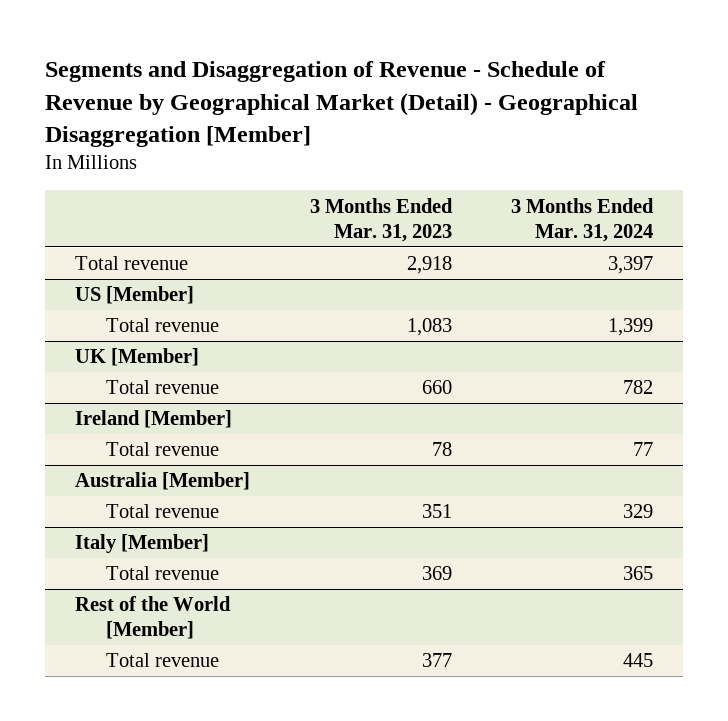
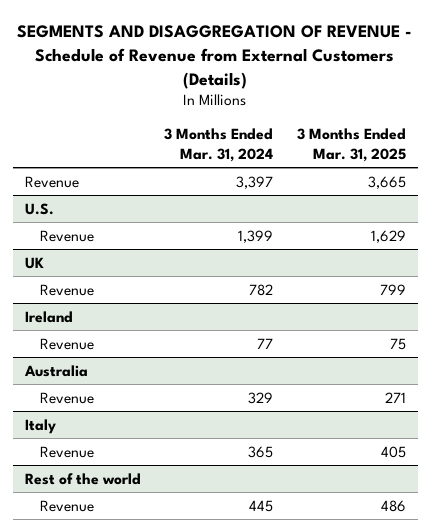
- Segments and Disaggregation of Revenue - Schedule of Revenue by Geographical Market (Detail) - Geographical Disaggregation [Member]
+ SEGMENTS AND DISAGGREGATION OF REVENUE - Schedule of Revenue from External Customers (Details)
- | 3 Months Ended Mar. 31, 2023 | 3 Months Ended Mar. 31, 2024
+ | 3 Months Ended Mar. 31, 2024 | 3 Months Ended Mar. 31, 2025
- Total revenue | 2,918 | 3,397
- US [Member]
- Total revenue | 1,083 | 1,399
- UK [Member]
- Total revenue | 660 | 782
- Ireland [Member]
- Total revenue | 78 | 77
- Australia [Member]
- Total revenue | 351 | 329
- Italy [Member]
- Total revenue | 369 | 365
- Rest of the World [Member]
- Total revenue | 377 | 445
+ Revenue | 3,397 | 3,665
+ U.S.
+ Revenue | 1,399 | 1,629
+ UK
+ Revenue | 782 | 799
+ Ireland
+ Revenue | 77 | 75
+ Australia
+ Revenue | 329 | 271
+ Italy
+ Revenue | 365 | 405
+ Rest of the world
+ Revenue | 445 | 486

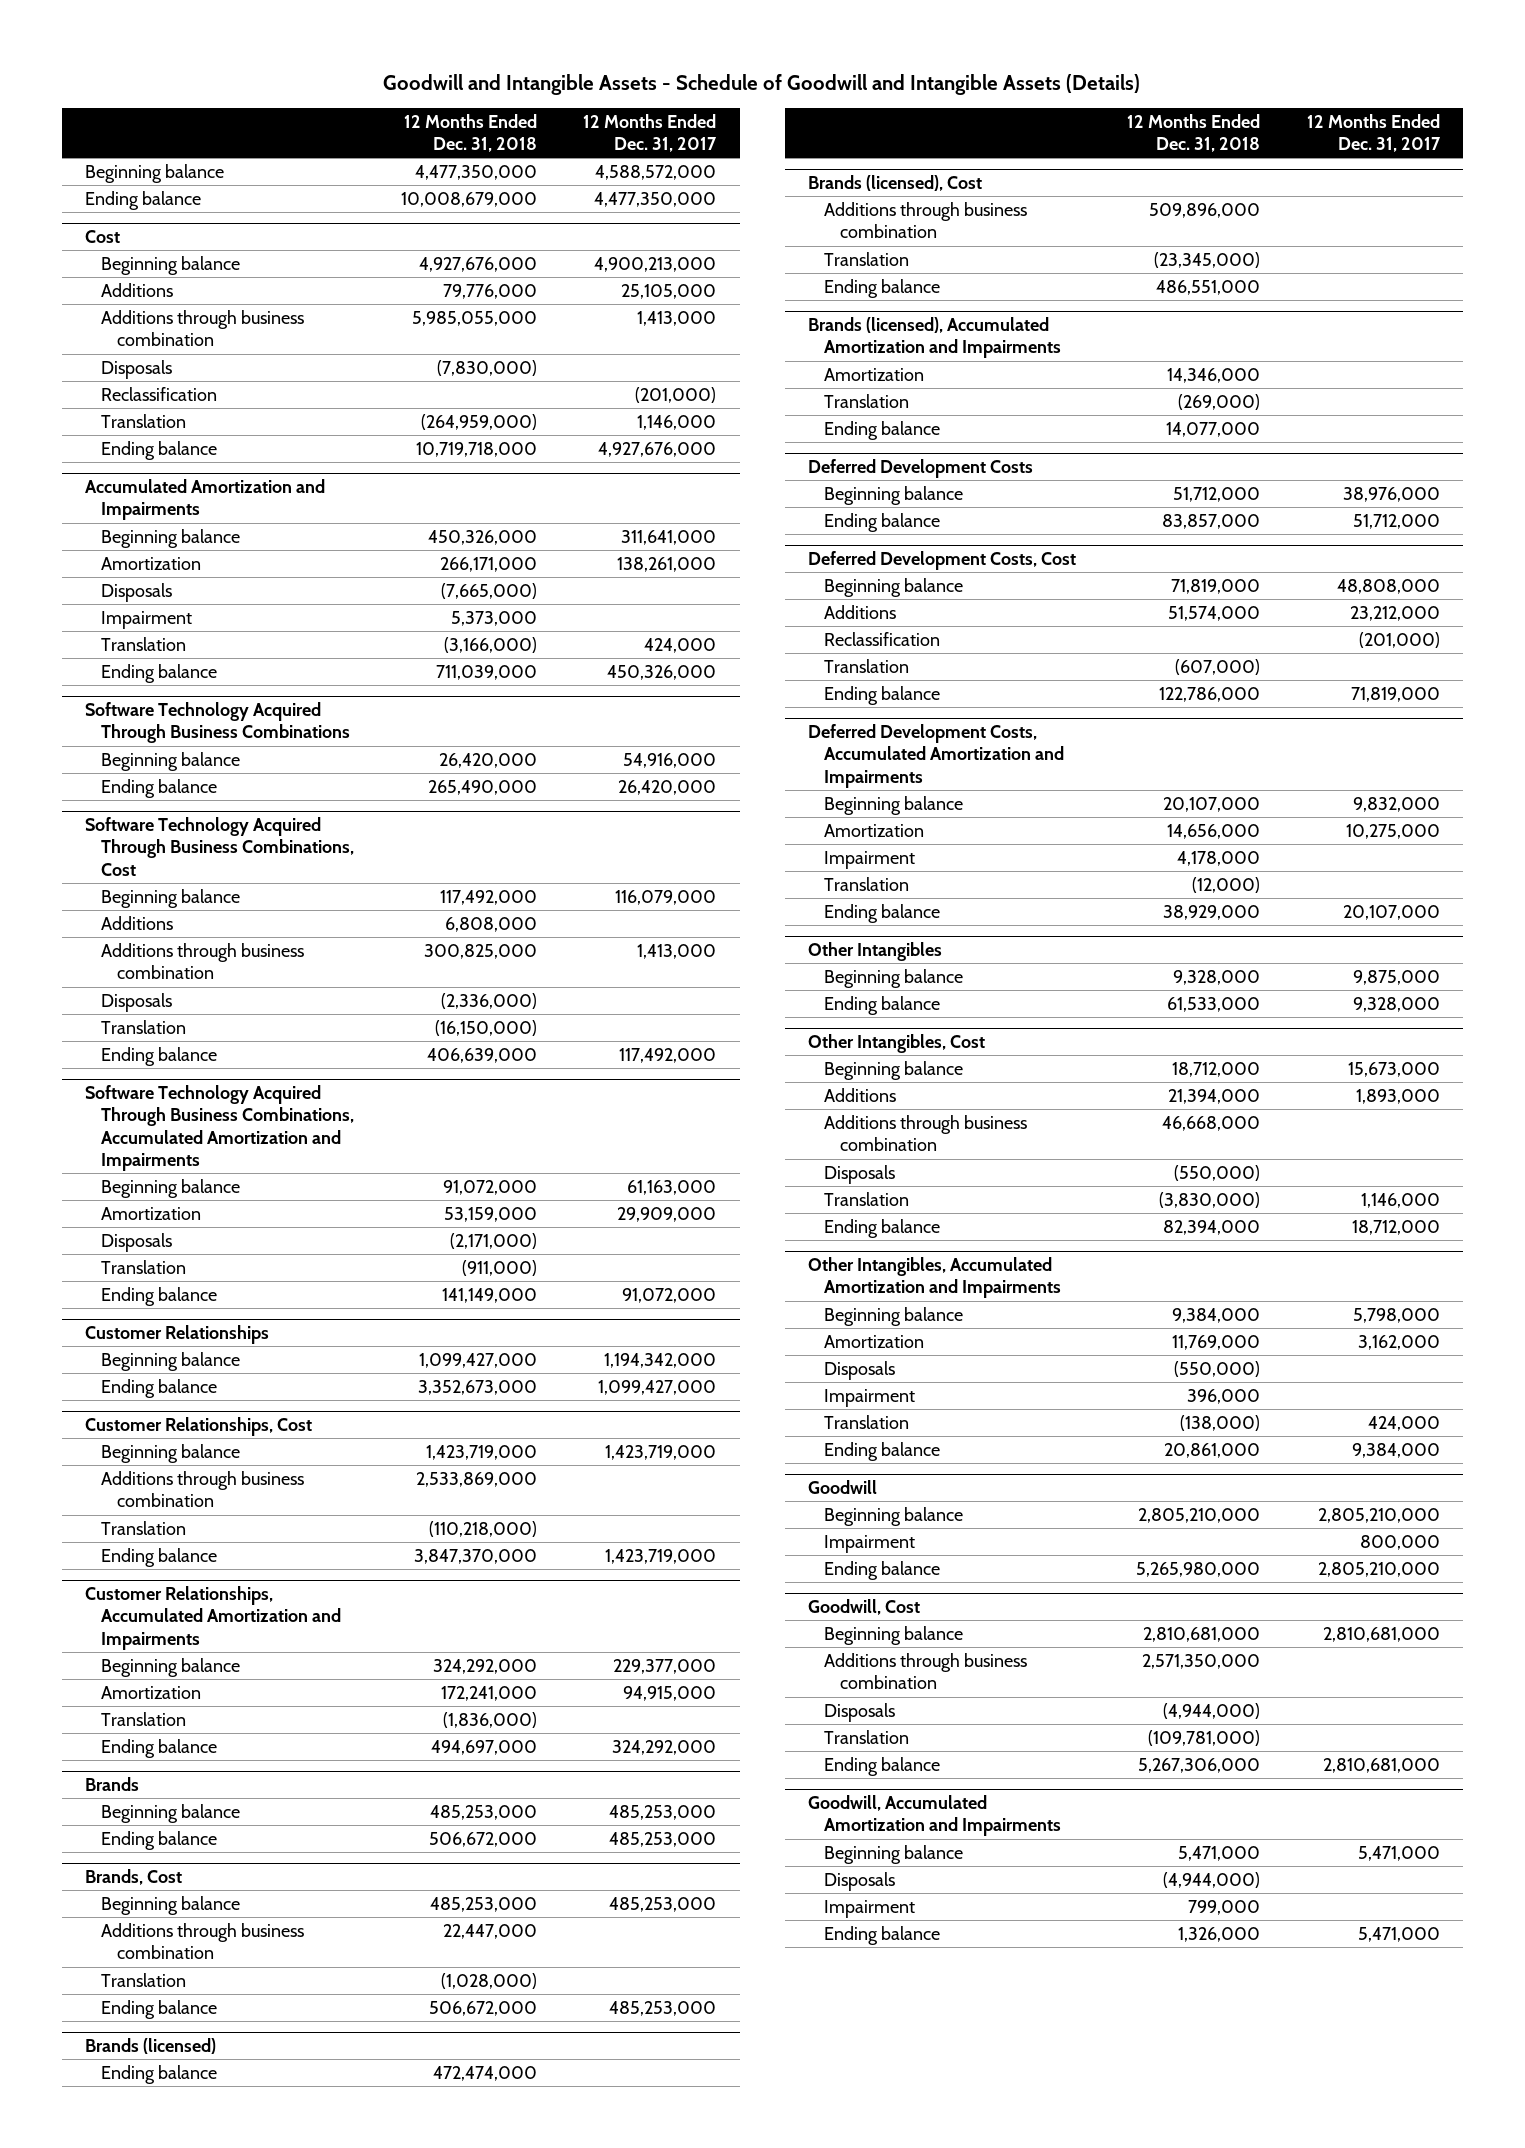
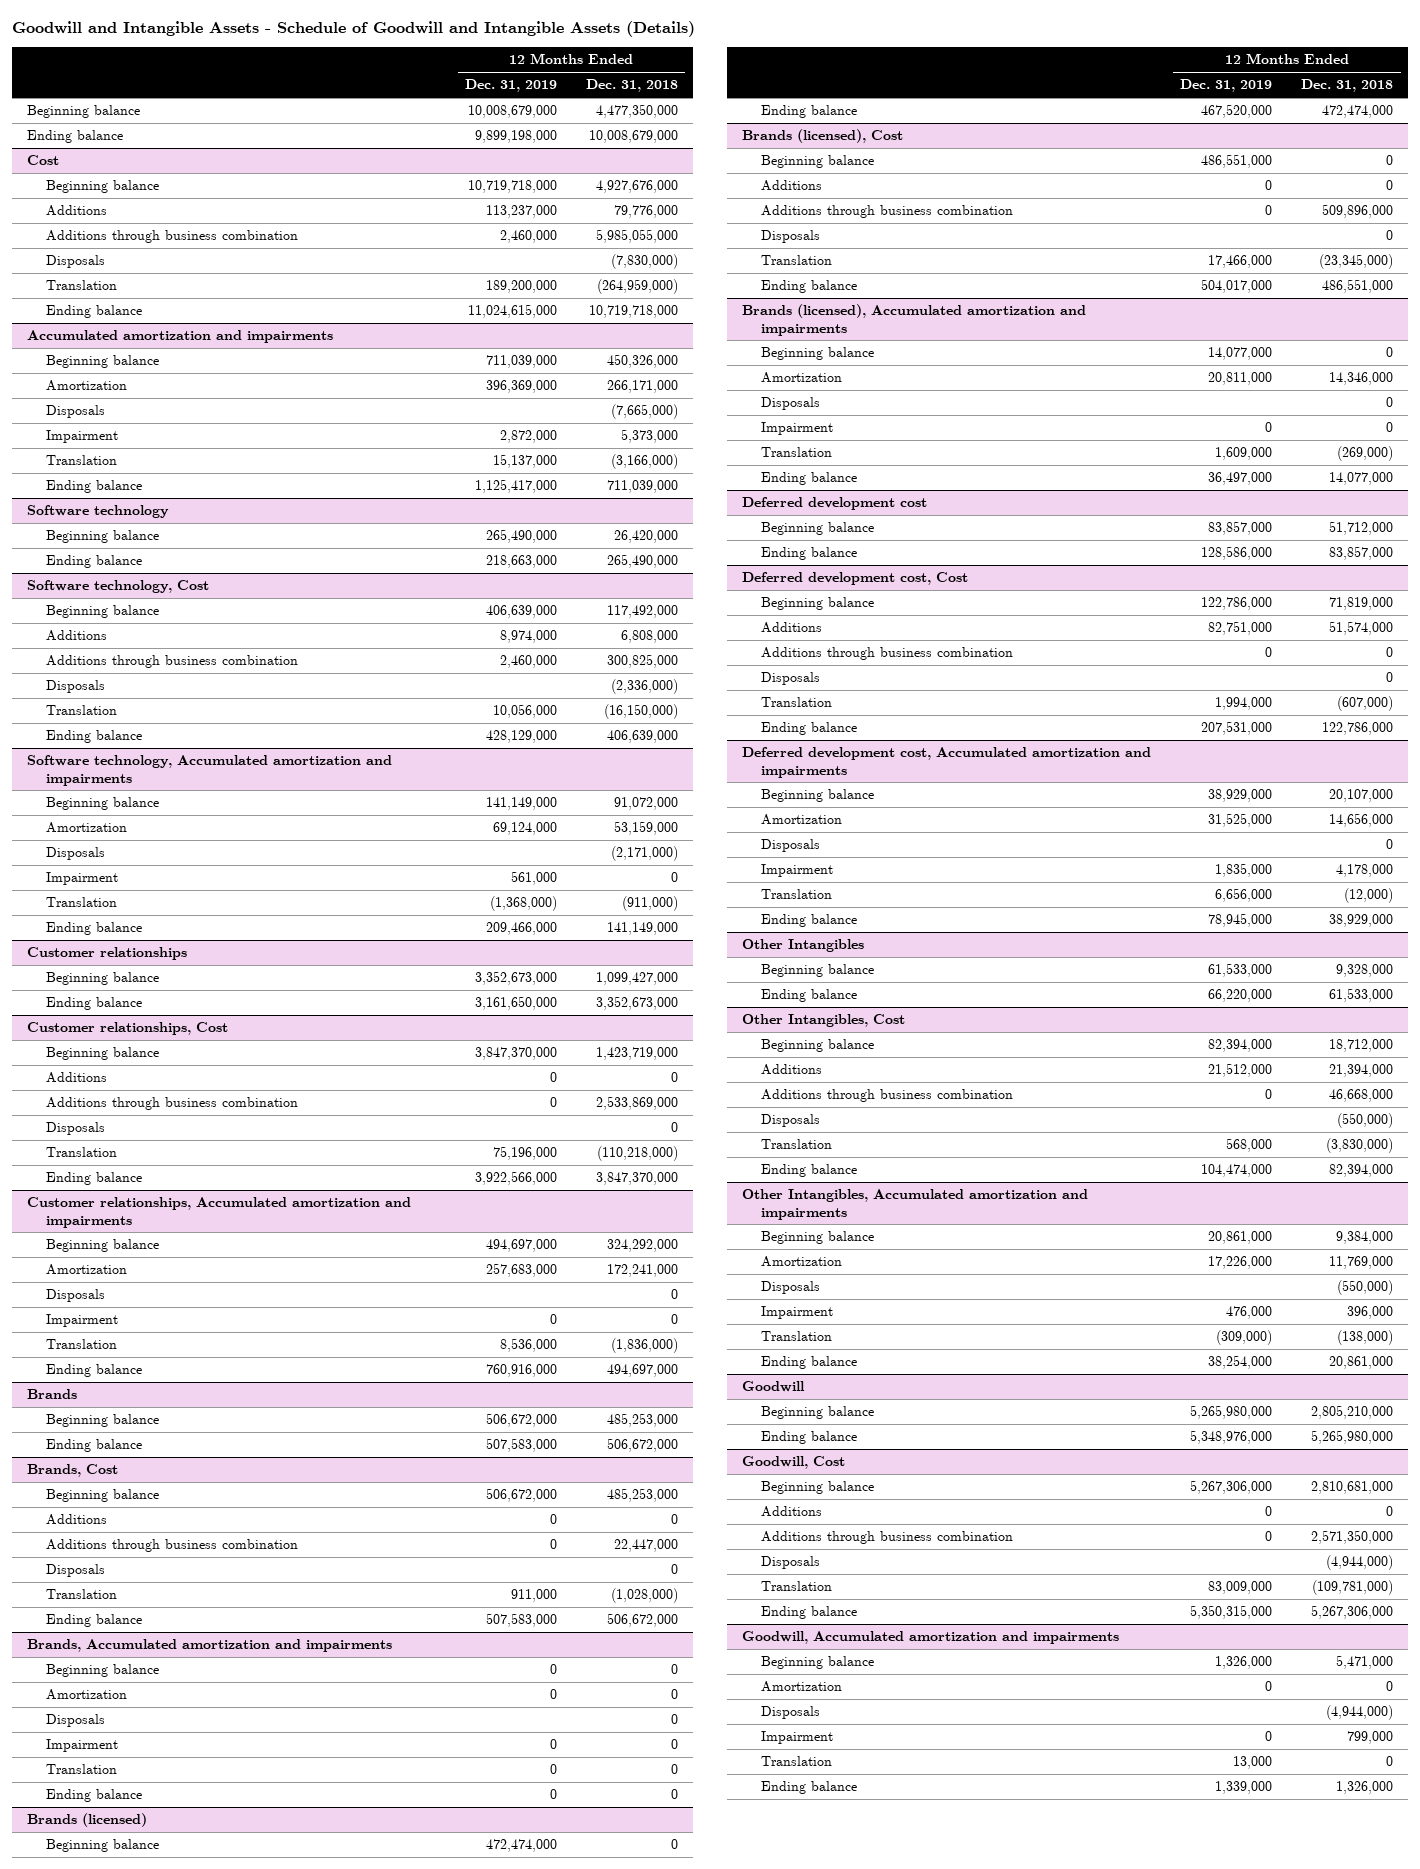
- | 12 Months Ended Dec. 31, 2018 | 12 Months Ended Dec. 31, 2017
+ | 12 Months Ended Dec. 31, 2019 | 12 Months Ended Dec. 31, 2018
@ Cost
- Reclassification | | (201,000)
- Accumulated Amortization and Impairments
+ Accumulated amortization and impairments
- Software Technology Acquired Through Business Combinations
+ Software technology
- Software Technology Acquired Through Business Combinations, Cost
+ Software technology, Cost
- Software Technology Acquired Through Business Combinations, Accumulated Amortization and Impairments
+ Software technology, Accumulated amortization and impairments
+ Impairment | 561,000 | 0
- Customer Relationships
+ Customer relationships
- Customer Relationships, Cost
+ Customer relationships, Cost
+ Additions | 0 | 0
+ Disposals | | 0
- Customer Relationships, Accumulated Amortization and Impairments
+ Customer relationships, Accumulated amortization and impairments
+ Disposals | | 0
+ Impairment | 0 | 0
@ Brands, Cost
+ Additions | 0 | 0
+ Disposals | | 0
+ Brands, Accumulated amortization and impairments
+ Beginning balance | 0 | 0
+ Amortization | 0 | 0
+ Disposals | | 0
+ Impairment | 0 | 0
+ Translation | 0 | 0
+ Ending balance | 0 | 0
@ Brands (licensed)
+ Beginning balance | 472,474,000 | 0
@ Brands (licensed), Cost
+ Beginning balance | 486,551,000 | 0
+ Additions | 0 | 0
+ Disposals | | 0
- Brands (licensed), Accumulated Amortization and Impairments
+ Brands (licensed), Accumulated amortization and impairments
+ Beginning balance | 14,077,000 | 0
+ Disposals | | 0
+ Impairment | 0 | 0
- Deferred Development Costs
+ Deferred development cost
- Deferred Development Costs, Cost
+ Deferred development cost, Cost
- Reclassification | | (201,000)
+ Additions through business combination | 0 | 0
+ Disposals | | 0
- Deferred Development Costs, Accumulated Amortization and Impairments
+ Deferred development cost, Accumulated amortization and impairments
+ Disposals | | 0
- Other Intangibles, Accumulated Amortization and Impairments
+ Other Intangibles, Accumulated amortization and impairments
@ Goodwill
- Impairment | | 800,000
@ Goodwill, Cost
+ Additions | 0 | 0
- Goodwill, Accumulated Amortization and Impairments
+ Goodwill, Accumulated amortization and impairments
+ Amortization | 0 | 0
+ Translation | 13,000 | 0

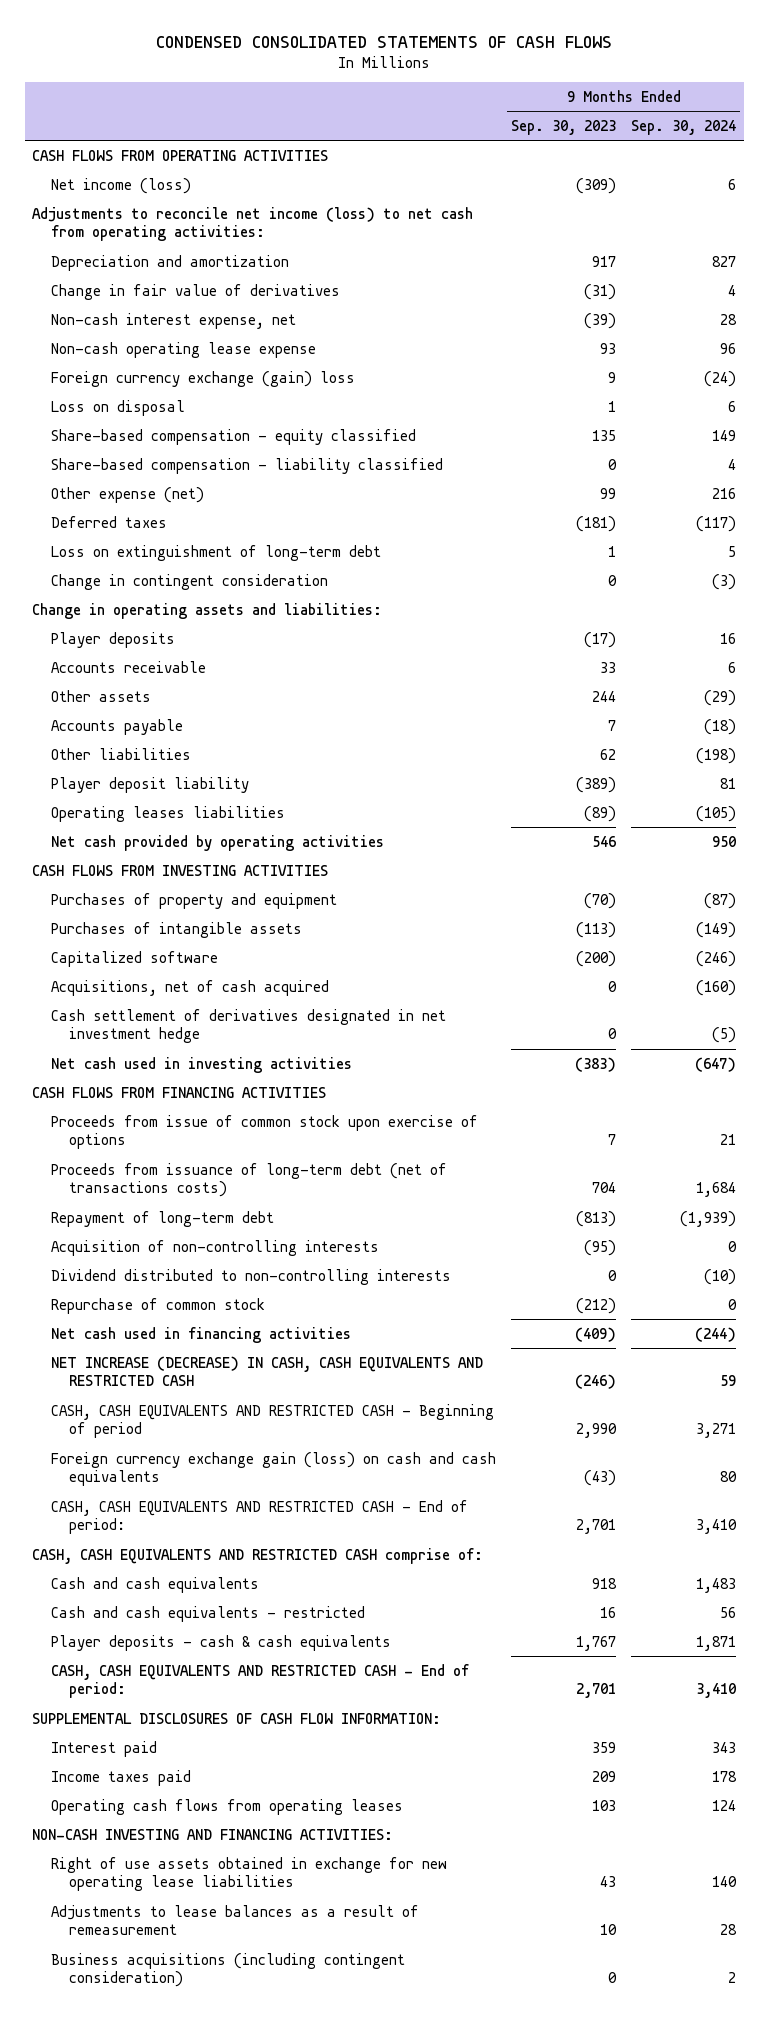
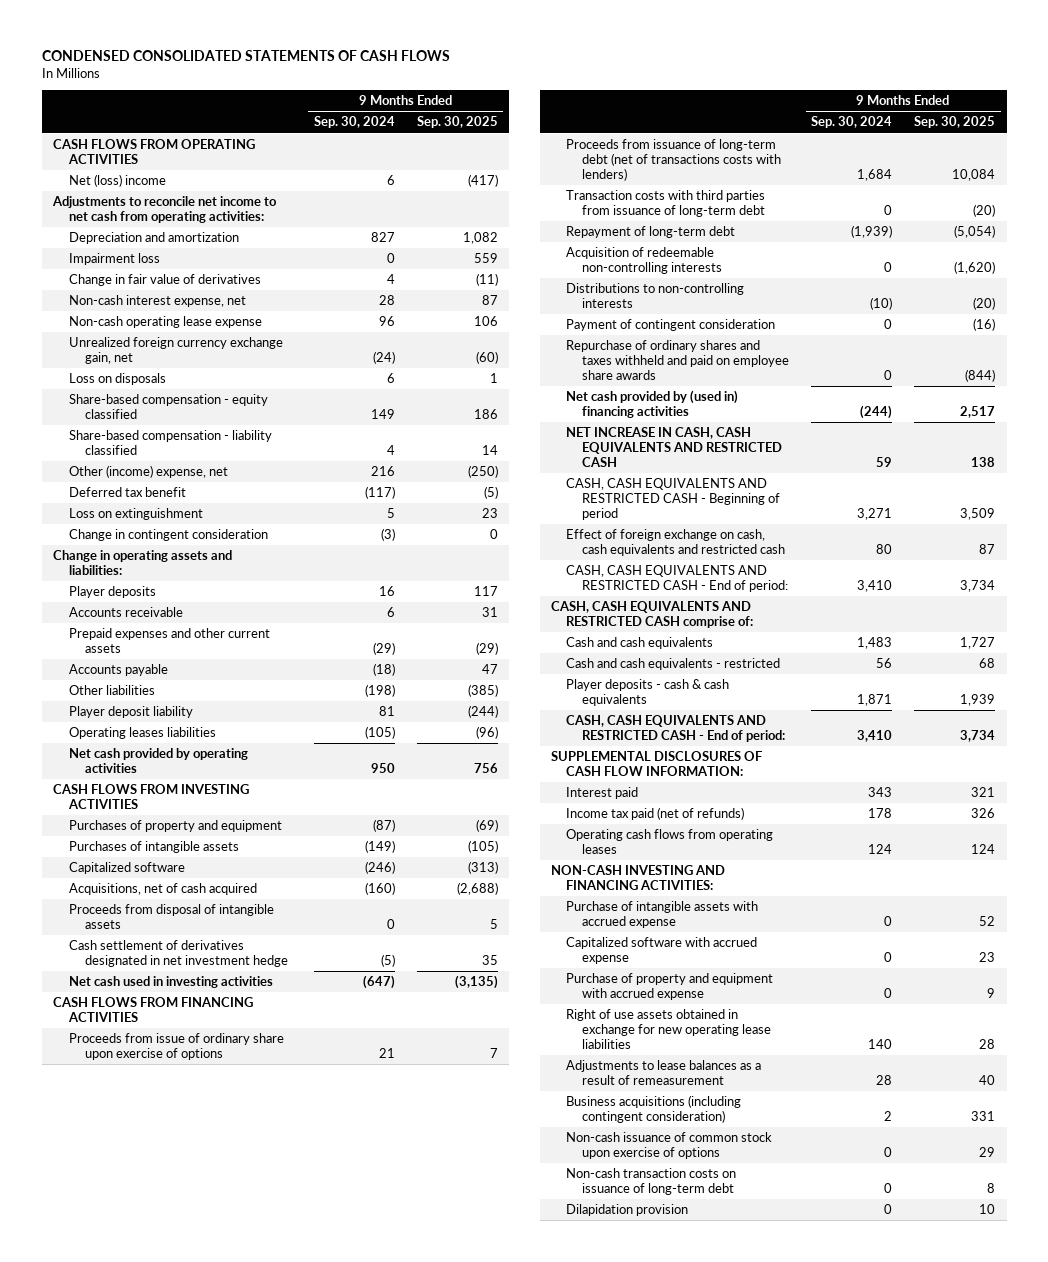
- | 9 Months Ended Sep. 30, 2023 | 9 Months Ended Sep. 30, 2024
+ | 9 Months Ended Sep. 30, 2024 | 9 Months Ended Sep. 30, 2025
- Net income (loss) | (309) | 6
- Adjustments to reconcile net income (loss) to net cash from operating activities:
+ Net (loss) income | 6 | (417)
+ Adjustments to reconcile net income to net cash from operating activities:
+ Impairment loss | 0 | 559
- Foreign currency exchange (gain) loss | 9 | (24)
- Loss on disposal | 1 | 6
+ Unrealized foreign currency exchange gain, net | (24) | (60)
+ Loss on disposals | 6 | 1
- Other expense (net) | 99 | 216
- Deferred taxes | (181) | (117)
- Loss on extinguishment of long-term debt | 1 | 5
+ Other (income) expense, net | 216 | (250)
+ Deferred tax benefit | (117) | (5)
+ Loss on extinguishment | 5 | 23
- Other assets | 244 | (29)
+ Prepaid expenses and other current assets | (29) | (29)
+ Proceeds from disposal of intangible assets | 0 | 5
- Proceeds from issue of common stock upon exercise of options | 7 | 21
- Proceeds from issuance of long-term debt (net of transactions costs) | 704 | 1,684
+ Proceeds from issue of ordinary share upon exercise of options | 21 | 7
+ Proceeds from issuance of long-term debt (net of transactions costs with lenders) | 1,684 | 10,084
+ Transaction costs with third parties from issuance of long-term debt | 0 | (20)
- Acquisition of non-controlling interests | (95) | 0
- Dividend distributed to non-controlling interests | 0 | (10)
- Repurchase of common stock | (212) | 0
- Net cash used in financing activities | (409) | (244)
- NET INCREASE (DECREASE) IN CASH, CASH EQUIVALENTS AND RESTRICTED CASH | (246) | 59
+ Acquisition of redeemable non-controlling interests | 0 | (1,620)
+ Distributions to non-controlling interests | (10) | (20)
+ Payment of contingent consideration | 0 | (16)
+ Repurchase of ordinary shares and taxes withheld and paid on employee share awards | 0 | (844)
+ Net cash provided by (used in) financing activities | (244) | 2,517
+ NET INCREASE IN CASH, CASH EQUIVALENTS AND RESTRICTED CASH | 59 | 138
- Foreign currency exchange gain (loss) on cash and cash equivalents | (43) | 80
+ Effect of foreign exchange on cash, cash equivalents and restricted cash | 80 | 87
- Income taxes paid | 209 | 178
+ Income tax paid (net of refunds) | 178 | 326
+ Purchase of intangible assets with accrued expense | 0 | 52
+ Capitalized software with accrued expense | 0 | 23
+ Purchase of property and equipment with accrued expense | 0 | 9
+ Non-cash issuance of common stock upon exercise of options | 0 | 29
+ Non-cash transaction costs on issuance of long-term debt | 0 | 8
+ Dilapidation provision | 0 | 10

